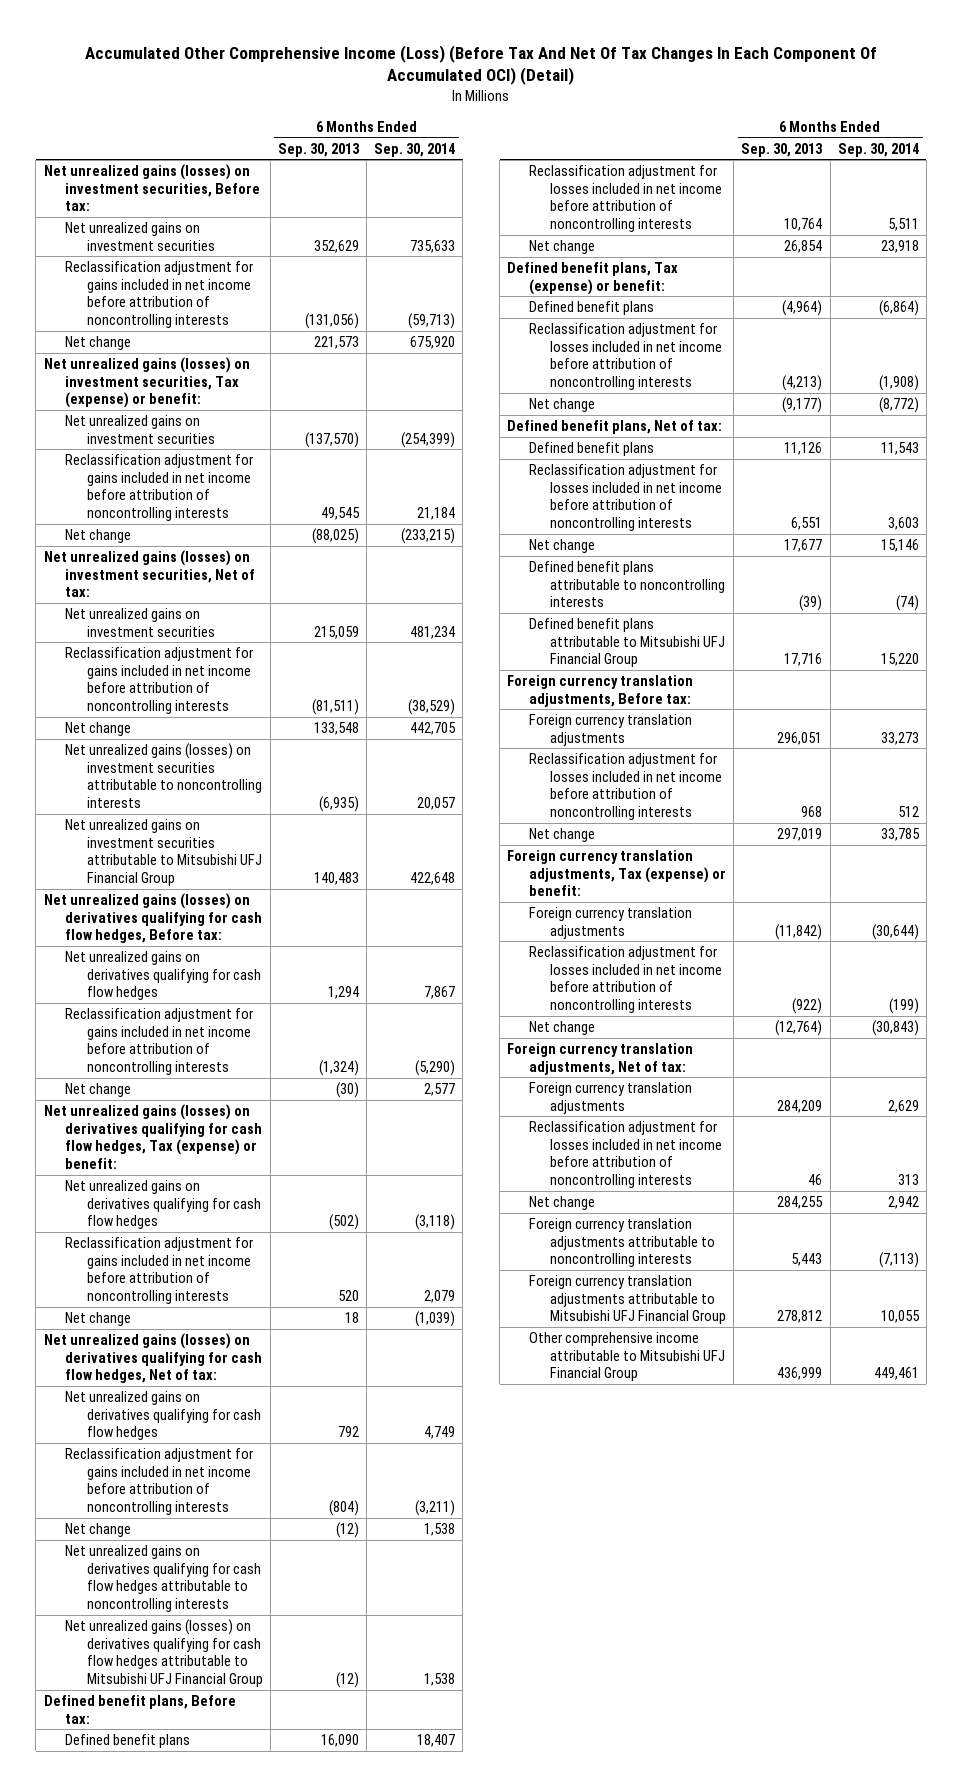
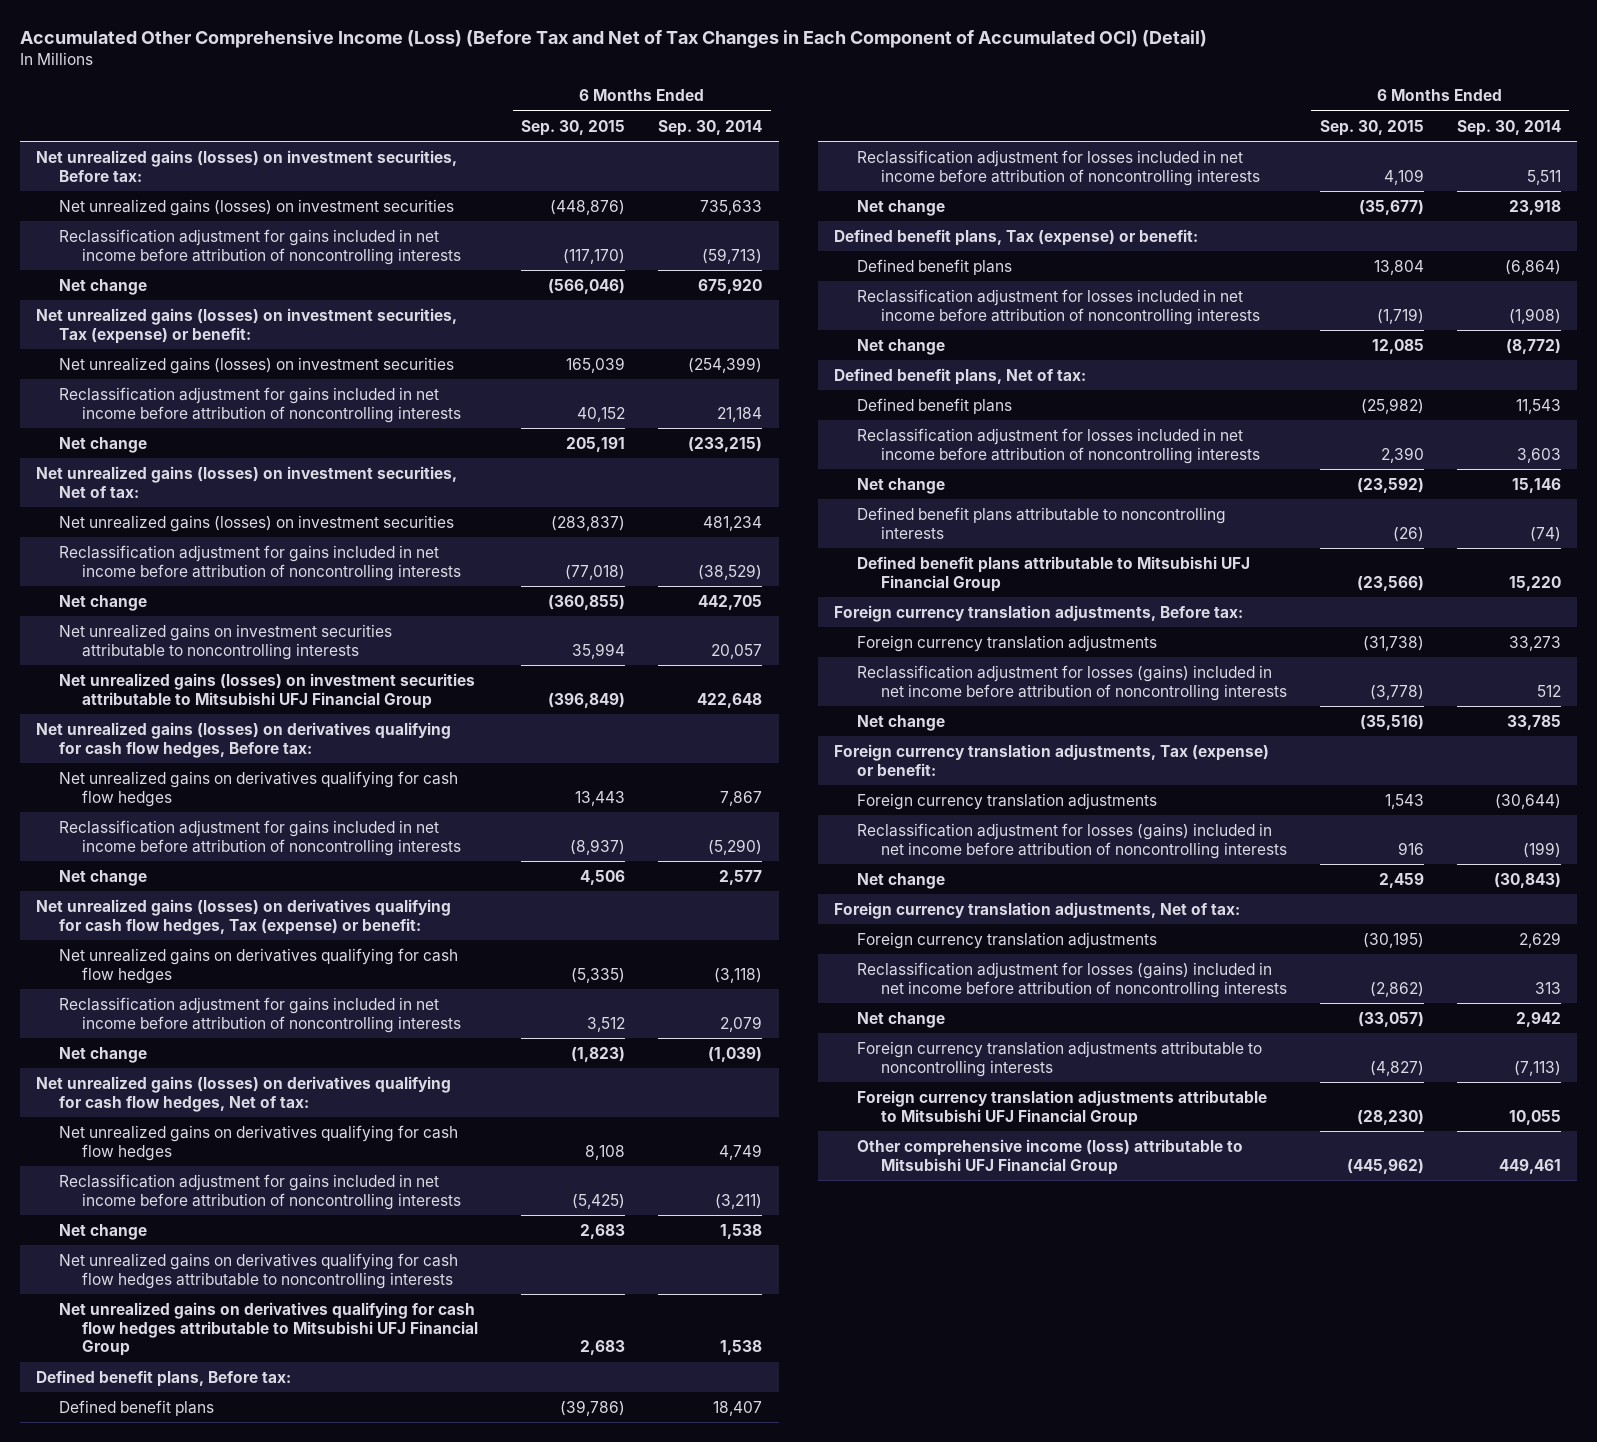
- Accumulated Other Comprehensive Income (Loss) (Before Tax And Net Of Tax Changes In Each Component Of Accumulated OCI) (Detail)
+ Accumulated Other Comprehensive Income (Loss) (Before Tax and Net of Tax Changes in Each Component of Accumulated OCI) (Detail)
- | 6 Months Ended Sep. 30, 2013 | 6 Months Ended Sep. 30, 2014
+ | 6 Months Ended Sep. 30, 2015 | 6 Months Ended Sep. 30, 2014
- Net unrealized gains on investment securities | 352,629 | 735,633
+ Net unrealized gains (losses) on investment securities | (448,876) | 735,633
- Net unrealized gains on investment securities | (137,570) | (254,399)
+ Net unrealized gains (losses) on investment securities | 165,039 | (254,399)
- Net unrealized gains on investment securities | 215,059 | 481,234
+ Net unrealized gains (losses) on investment securities | (283,837) | 481,234
- Net unrealized gains (losses) on investment securities attributable to noncontrolling interests | (6,935) | 20,057
- Net unrealized gains on investment securities attributable to Mitsubishi UFJ Financial Group | 140,483 | 422,648
+ Net unrealized gains on investment securities attributable to noncontrolling interests | 35,994 | 20,057
+ Net unrealized gains (losses) on investment securities attributable to Mitsubishi UFJ Financial Group | (396,849) | 422,648
- Net unrealized gains (losses) on derivatives qualifying for cash flow hedges attributable to Mitsubishi UFJ Financial Group | (12) | 1,538
+ Net unrealized gains on derivatives qualifying for cash flow hedges attributable to Mitsubishi UFJ Financial Group | 2,683 | 1,538
- Reclassification adjustment for losses included in net income before attribution of noncontrolling interests | 968 | 512
+ Reclassification adjustment for losses (gains) included in net income before attribution of noncontrolling interests | (3,778) | 512
- Reclassification adjustment for losses included in net income before attribution of noncontrolling interests | (922) | (199)
+ Reclassification adjustment for losses (gains) included in net income before attribution of noncontrolling interests | 916 | (199)
- Reclassification adjustment for losses included in net income before attribution of noncontrolling interests | 46 | 313
+ Reclassification adjustment for losses (gains) included in net income before attribution of noncontrolling interests | (2,862) | 313
- Other comprehensive income attributable to Mitsubishi UFJ Financial Group | 436,999 | 449,461
+ Other comprehensive income (loss) attributable to Mitsubishi UFJ Financial Group | (445,962) | 449,461

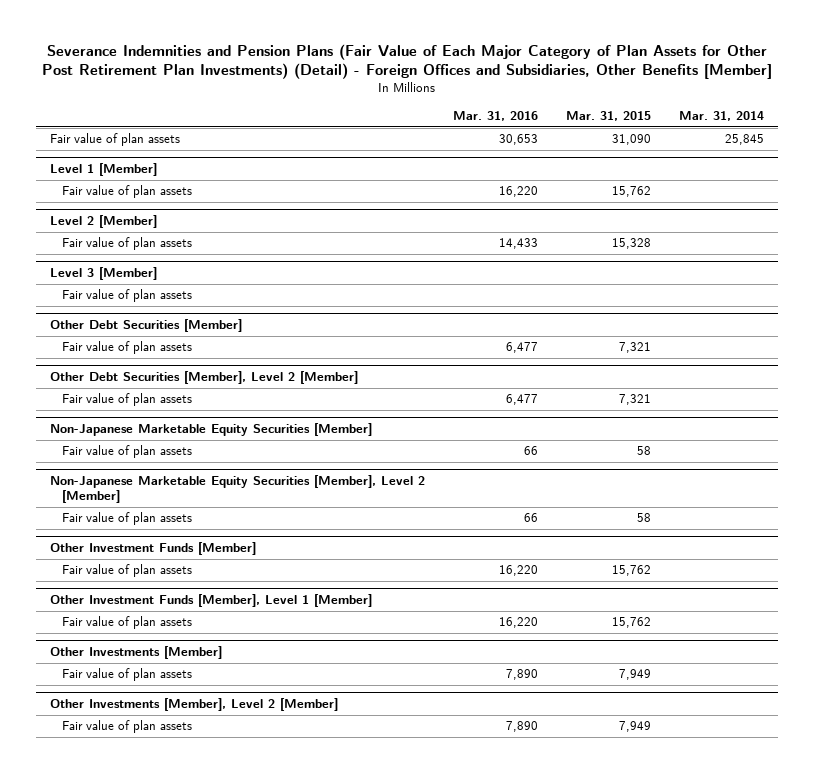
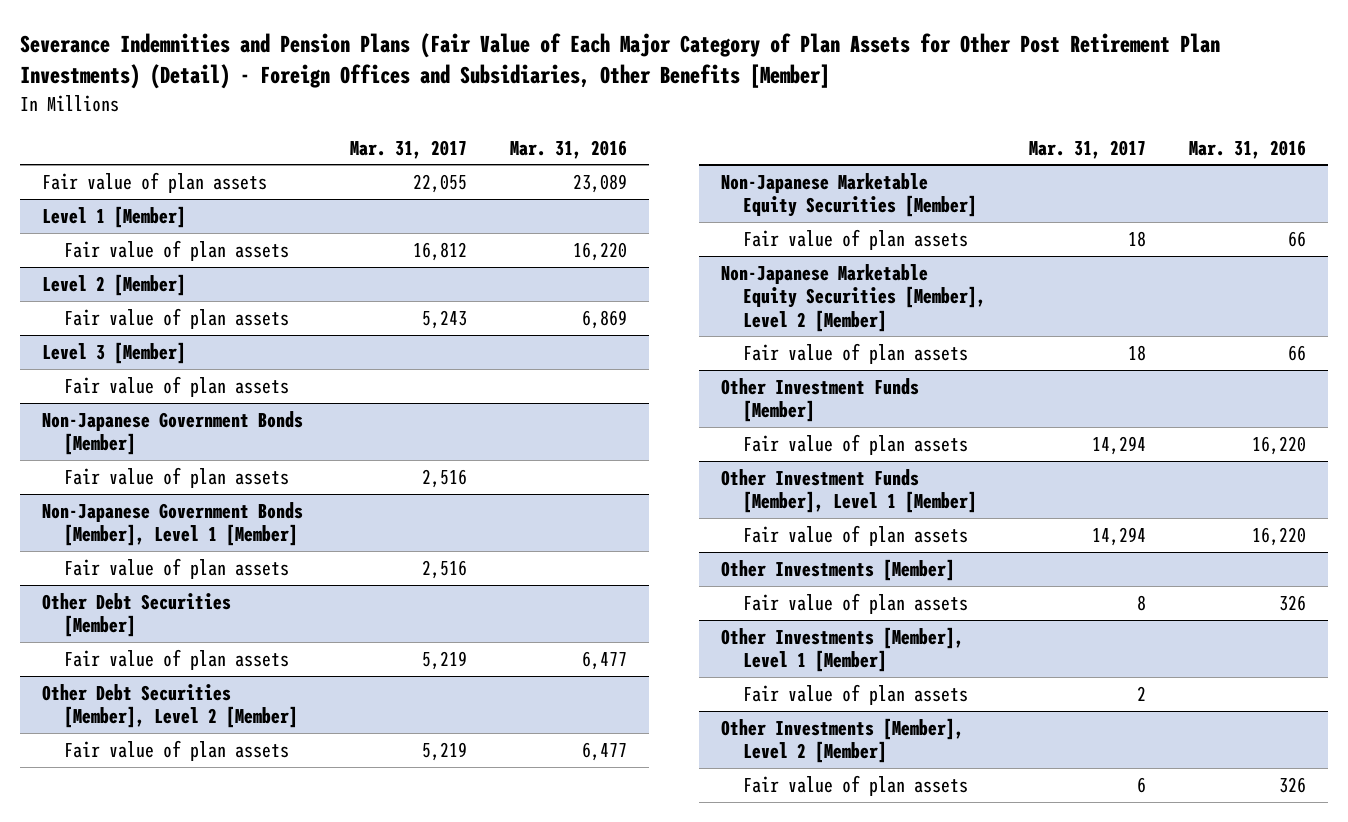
- | Mar. 31, 2016 | Mar. 31, 2015 | Mar. 31, 2014
+ | Mar. 31, 2017 | Mar. 31, 2016
- Fair value of plan assets | 30,653 | 31,090 | 25,845
+ Fair value of plan assets | 22,055 | 23,089
@ Level 2 [Member]
- Fair value of plan assets | 14,433 | 15,328 |
+ Fair value of plan assets | 5,243 | 6,869
+ Non-Japanese Government Bonds [Member]
+ Fair value of plan assets | 2,516 |
+ Non-Japanese Government Bonds [Member], Level 1 [Member]
+ Fair value of plan assets | 2,516 |
@ Other Investments [Member]
- Fair value of plan assets | 7,890 | 7,949 |
+ Fair value of plan assets | 8 | 326
+ Other Investments [Member], Level 1 [Member]
+ Fair value of plan assets | 2 |
@ Other Investments [Member], Level 2 [Member]
- Fair value of plan assets | 7,890 | 7,949 |
+ Fair value of plan assets | 6 | 326

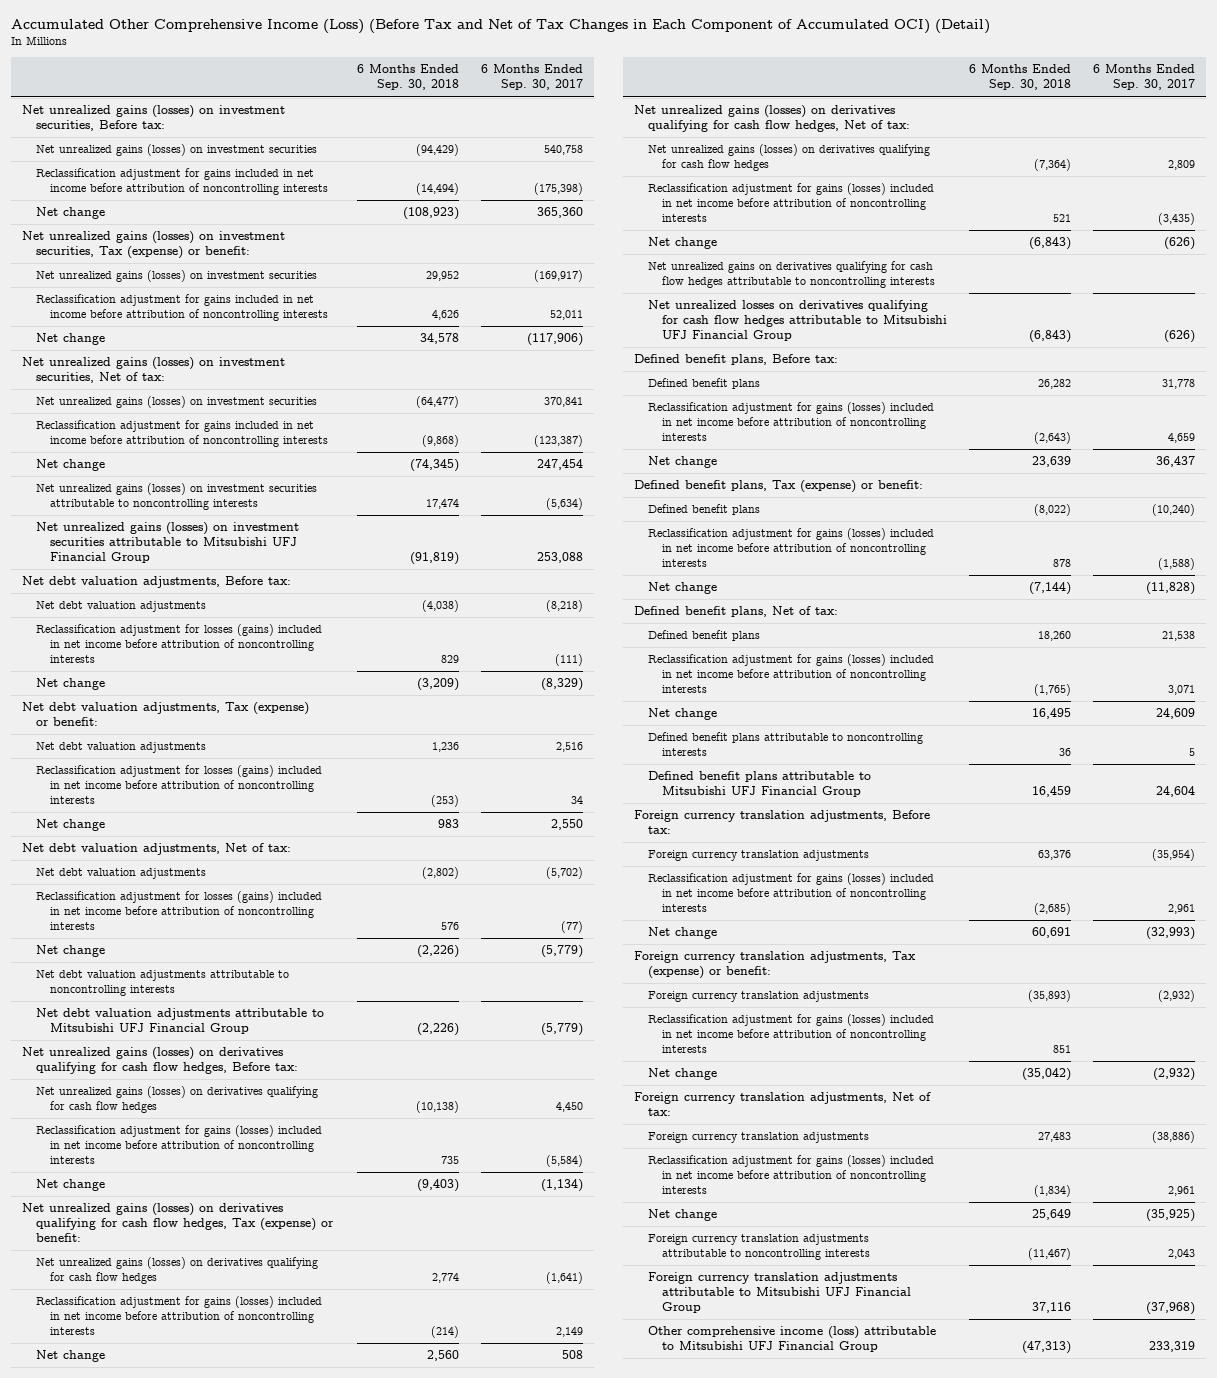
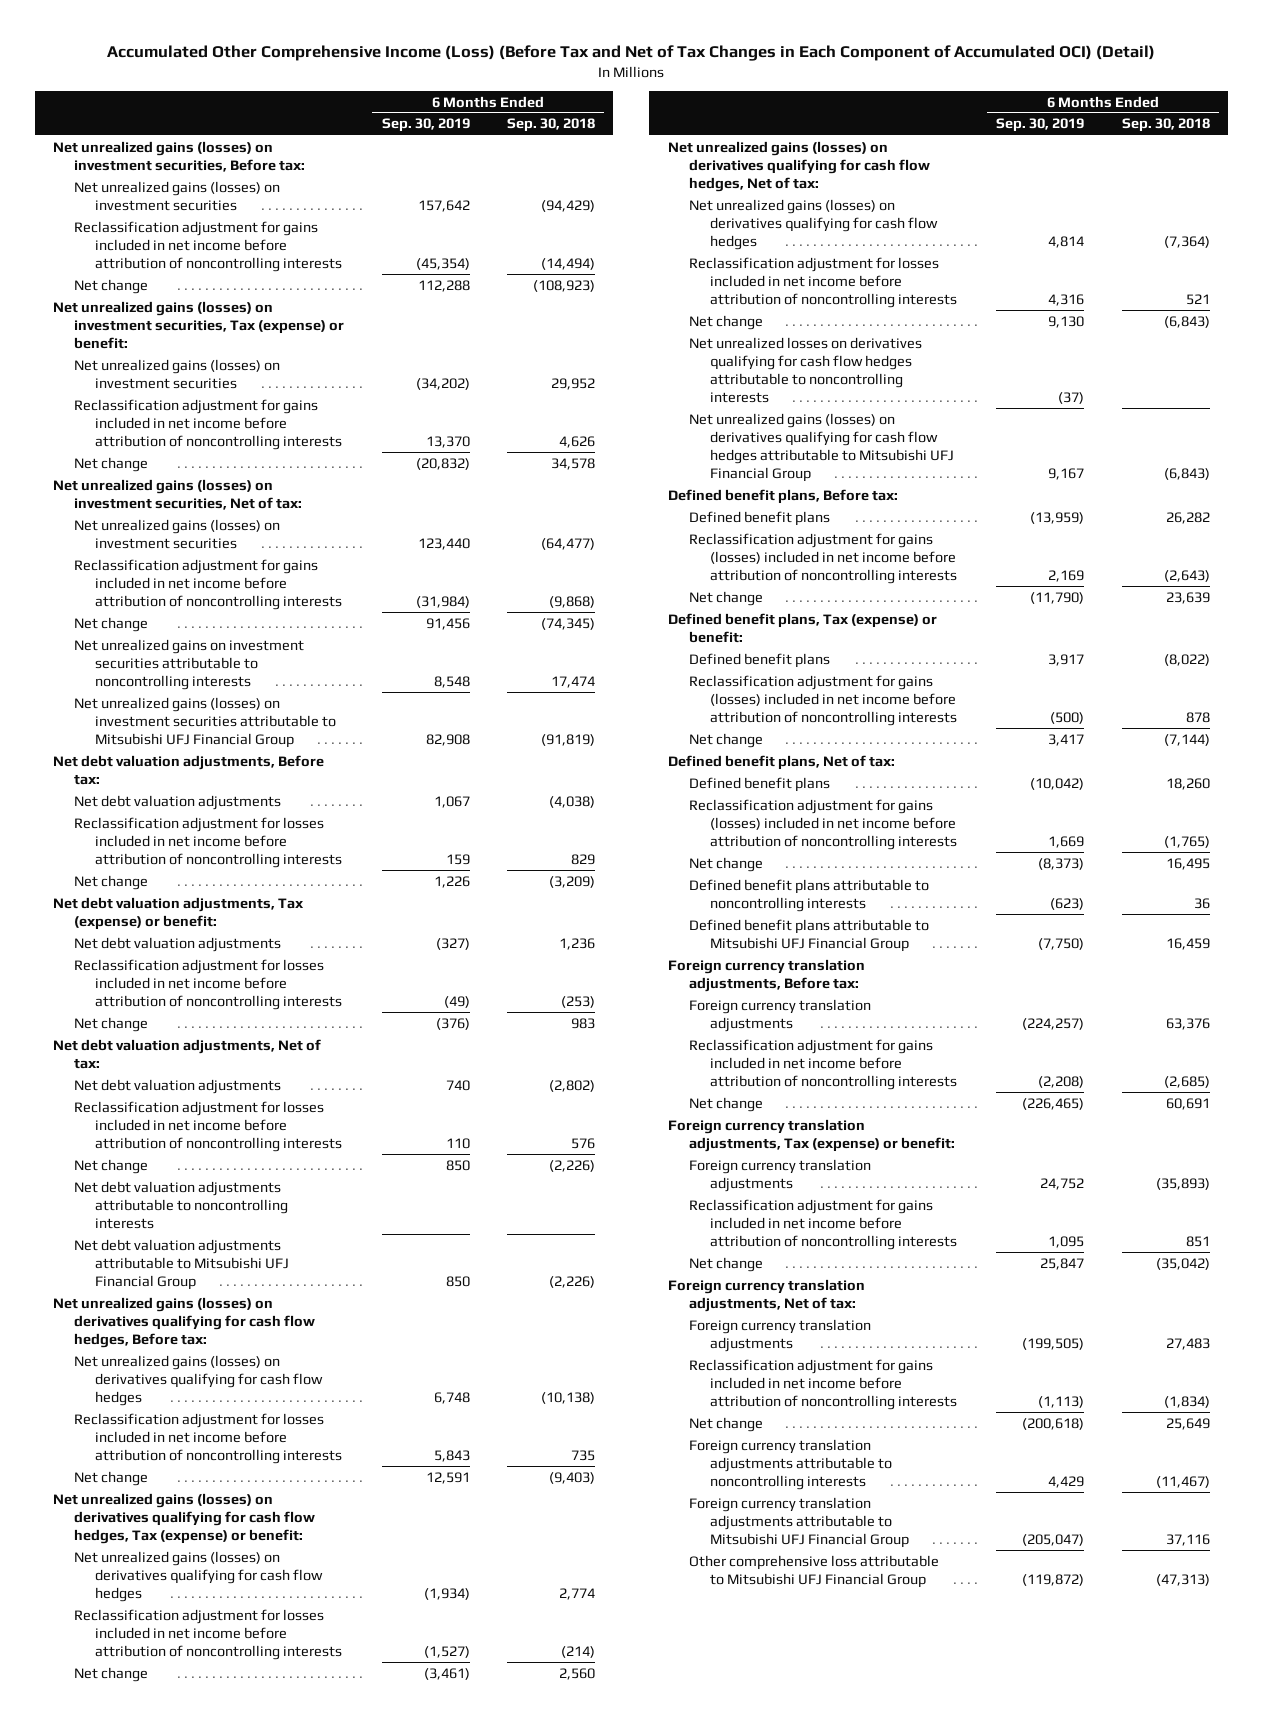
- | 6 Months Ended Sep. 30, 2018 | 6 Months Ended Sep. 30, 2017
+ | 6 Months Ended Sep. 30, 2019 | 6 Months Ended Sep. 30, 2018
- Net unrealized gains (losses) on investment securities attributable to noncontrolling interests | 17,474 | (5,634)
+ Net unrealized gains on investment securities attributable to noncontrolling interests | 8,548 | 17,474
- Reclassification adjustment for losses (gains) included in net income before attribution of noncontrolling interests | 829 | (111)
+ Reclassification adjustment for losses included in net income before attribution of noncontrolling interests | 159 | 829
- Reclassification adjustment for losses (gains) included in net income before attribution of noncontrolling interests | (253) | 34
+ Reclassification adjustment for losses included in net income before attribution of noncontrolling interests | (49) | (253)
- Reclassification adjustment for losses (gains) included in net income before attribution of noncontrolling interests | 576 | (77)
+ Reclassification adjustment for losses included in net income before attribution of noncontrolling interests | 110 | 576
- Reclassification adjustment for gains (losses) included in net income before attribution of noncontrolling interests | 735 | (5,584)
+ Reclassification adjustment for losses included in net income before attribution of noncontrolling interests | 5,843 | 735
- Reclassification adjustment for gains (losses) included in net income before attribution of noncontrolling interests | (214) | 2,149
+ Reclassification adjustment for losses included in net income before attribution of noncontrolling interests | (1,527) | (214)
- Reclassification adjustment for gains (losses) included in net income before attribution of noncontrolling interests | 521 | (3,435)
+ Reclassification adjustment for losses included in net income before attribution of noncontrolling interests | 4,316 | 521
- Net unrealized gains on derivatives qualifying for cash flow hedges attributable to noncontrolling interests
- Net unrealized losses on derivatives qualifying for cash flow hedges attributable to Mitsubishi UFJ Financial Group | (6,843) | (626)
+ Net unrealized losses on derivatives qualifying for cash flow hedges attributable to noncontrolling interests | (37) |
+ Net unrealized gains (losses) on derivatives qualifying for cash flow hedges attributable to Mitsubishi UFJ Financial Group | 9,167 | (6,843)
- Reclassification adjustment for gains (losses) included in net income before attribution of noncontrolling interests | (2,685) | 2,961
+ Reclassification adjustment for gains included in net income before attribution of noncontrolling interests | (2,208) | (2,685)
- Reclassification adjustment for gains (losses) included in net income before attribution of noncontrolling interests | 851 |
+ Reclassification adjustment for gains included in net income before attribution of noncontrolling interests | 1,095 | 851
- Reclassification adjustment for gains (losses) included in net income before attribution of noncontrolling interests | (1,834) | 2,961
+ Reclassification adjustment for gains included in net income before attribution of noncontrolling interests | (1,113) | (1,834)
- Other comprehensive income (loss) attributable to Mitsubishi UFJ Financial Group | (47,313) | 233,319
+ Other comprehensive loss attributable to Mitsubishi UFJ Financial Group | (119,872) | (47,313)

